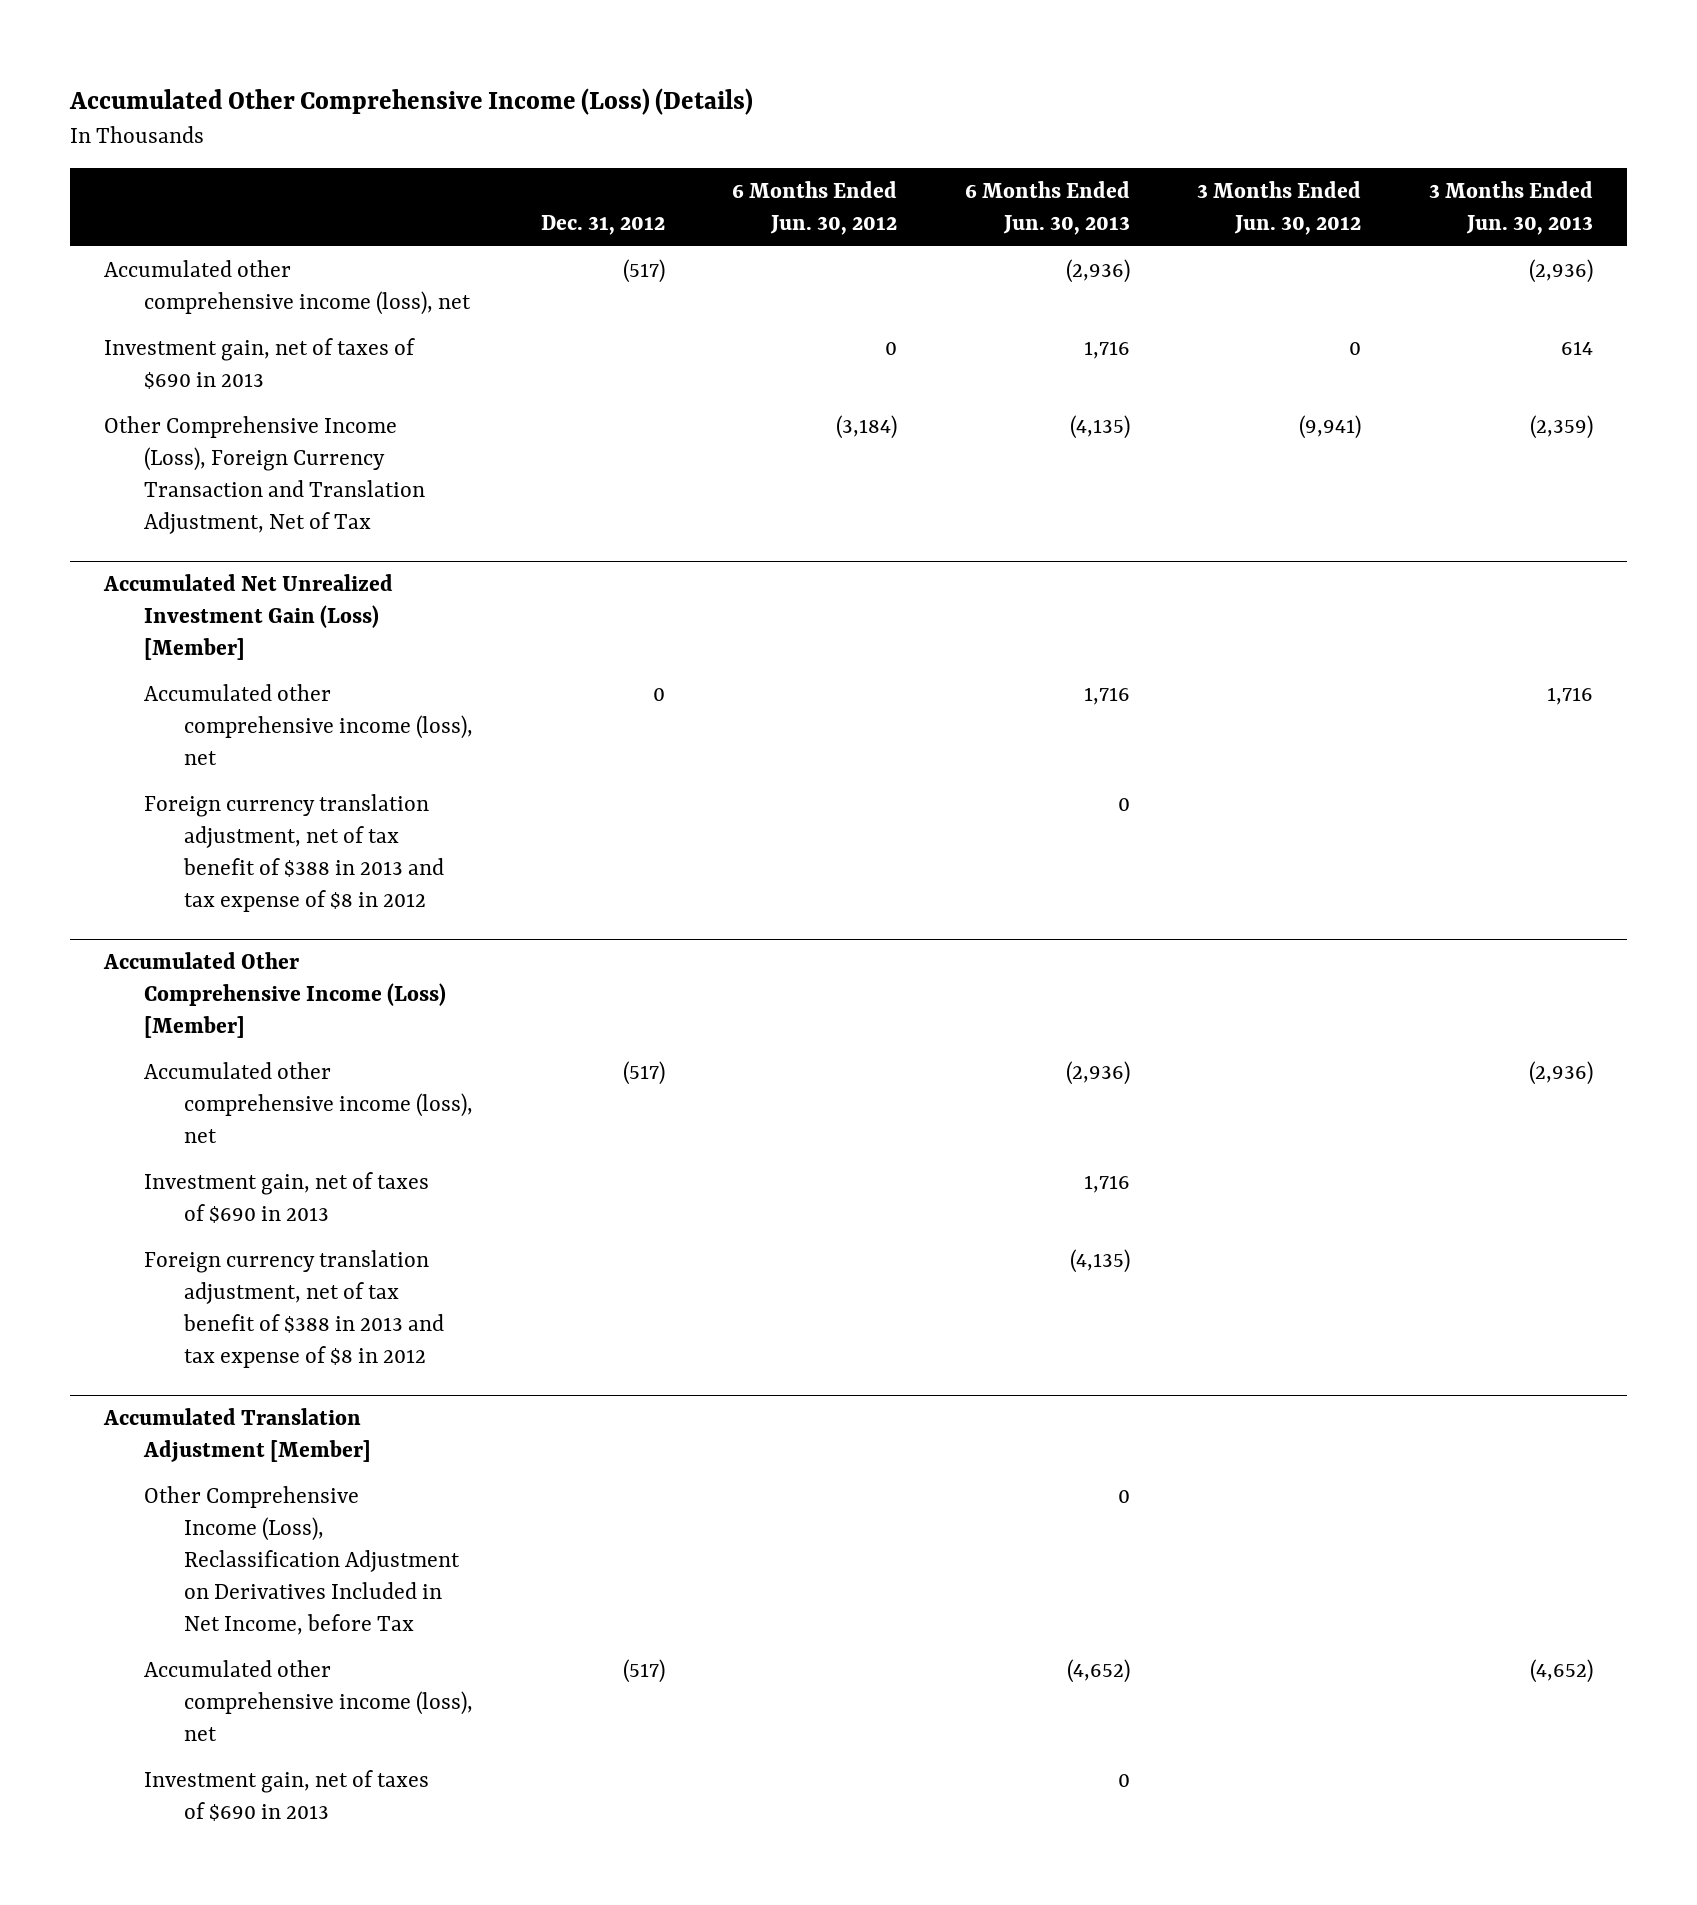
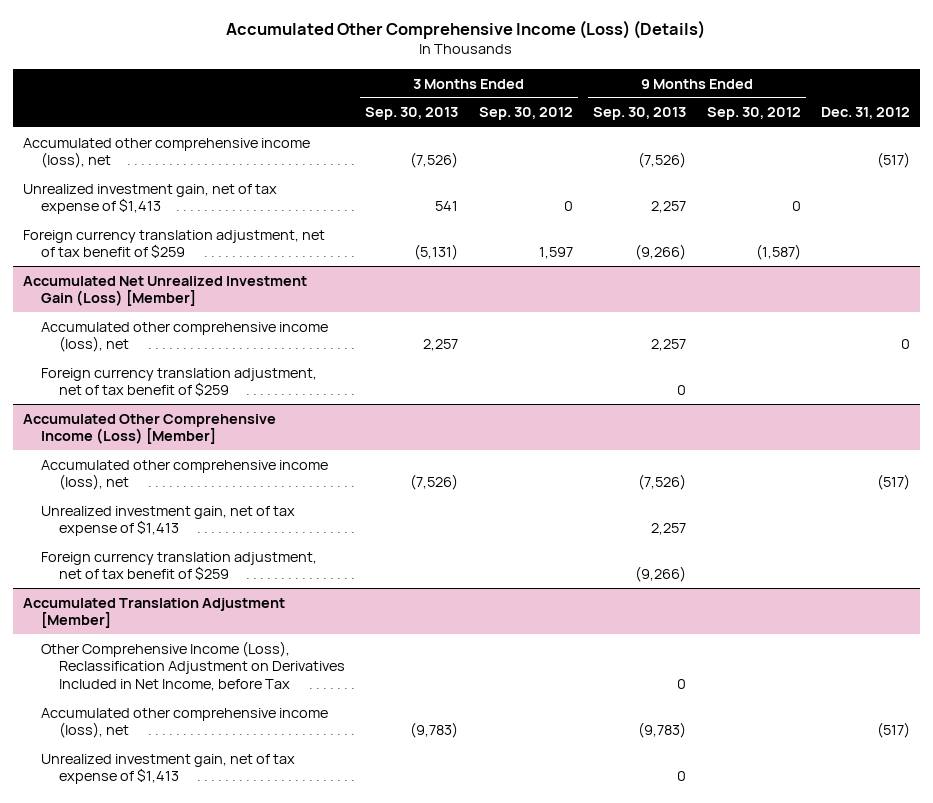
- | Dec. 31, 2012 | 6 Months Ended Jun. 30, 2012 | 6 Months Ended Jun. 30, 2013 | 3 Months Ended Jun. 30, 2012 | 3 Months Ended Jun. 30, 2013
+ | 3 Months Ended Sep. 30, 2013 | 3 Months Ended Sep. 30, 2012 | 9 Months Ended Sep. 30, 2013 | 9 Months Ended Sep. 30, 2012 | Dec. 31, 2012
- Investment gain, net of taxes of $690 in 2013 | | 0 | 1,716 | 0 | 614
- Other Comprehensive Income (Loss), Foreign Currency Transaction and Translation Adjustment, Net of Tax | | (3,184) | (4,135) | (9,941) | (2,359)
+ Unrealized investment gain, net of tax expense of $1,413 | 541 | 0 | 2,257 | 0 |
+ Foreign currency translation adjustment, net of tax benefit of $259 | (5,131) | 1,597 | (9,266) | (1,587) |
@ Accumulated Net Unrealized Investment Gain (Loss) [Member]
- Foreign currency translation adjustment, net of tax benefit of $388 in 2013 and tax expense of $8 in 2012 | | | 0 | |
+ Foreign currency translation adjustment, net of tax benefit of $259 | | | 0 | |
@ Accumulated Other Comprehensive Income (Loss) [Member]
- Investment gain, net of taxes of $690 in 2013 | | | 1,716 | |
- Foreign currency translation adjustment, net of tax benefit of $388 in 2013 and tax expense of $8 in 2012 | | | (4,135) | |
+ Unrealized investment gain, net of tax expense of $1,413 | | | 2,257 | |
+ Foreign currency translation adjustment, net of tax benefit of $259 | | | (9,266) | |
@ Accumulated Translation Adjustment [Member]
- Investment gain, net of taxes of $690 in 2013 | | | 0 | |
+ Unrealized investment gain, net of tax expense of $1,413 | | | 0 | |

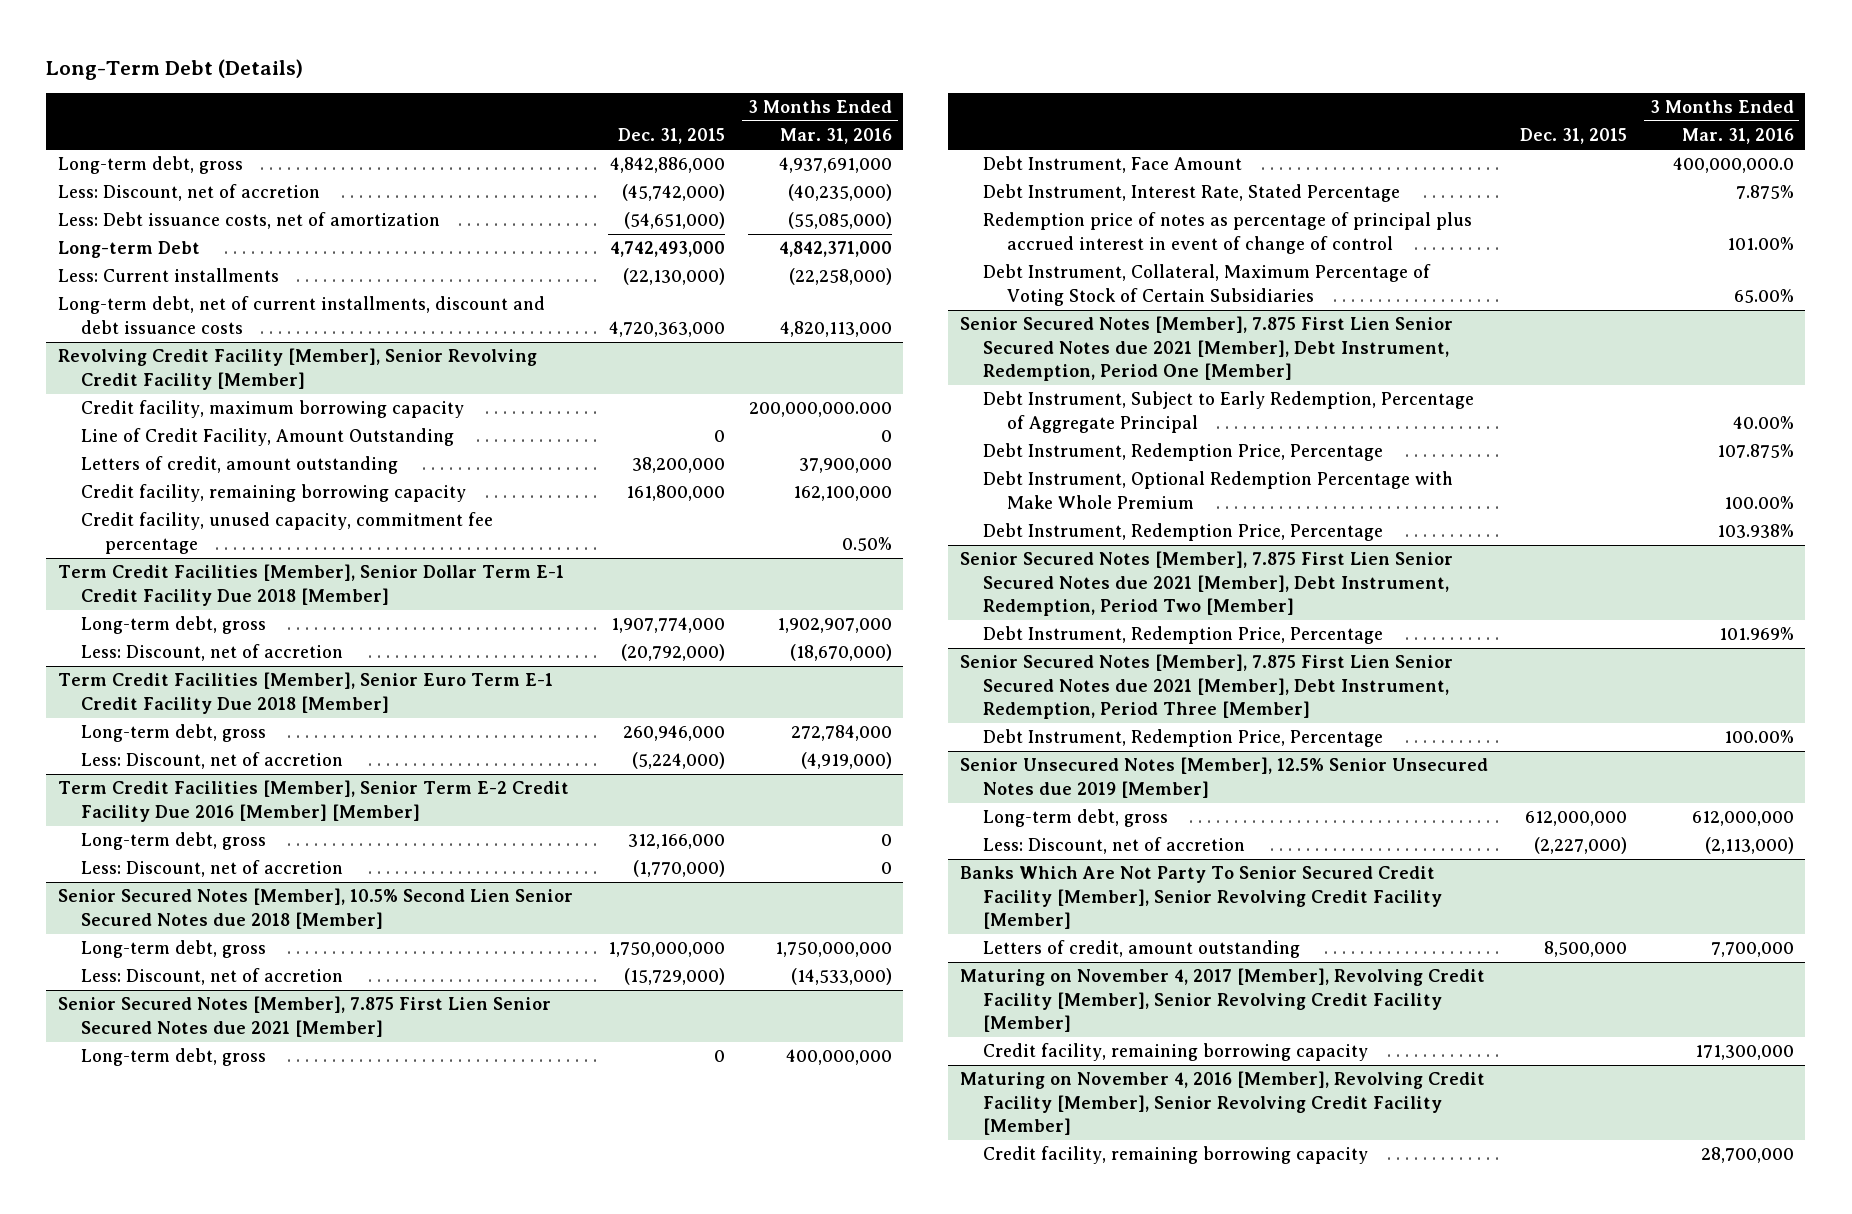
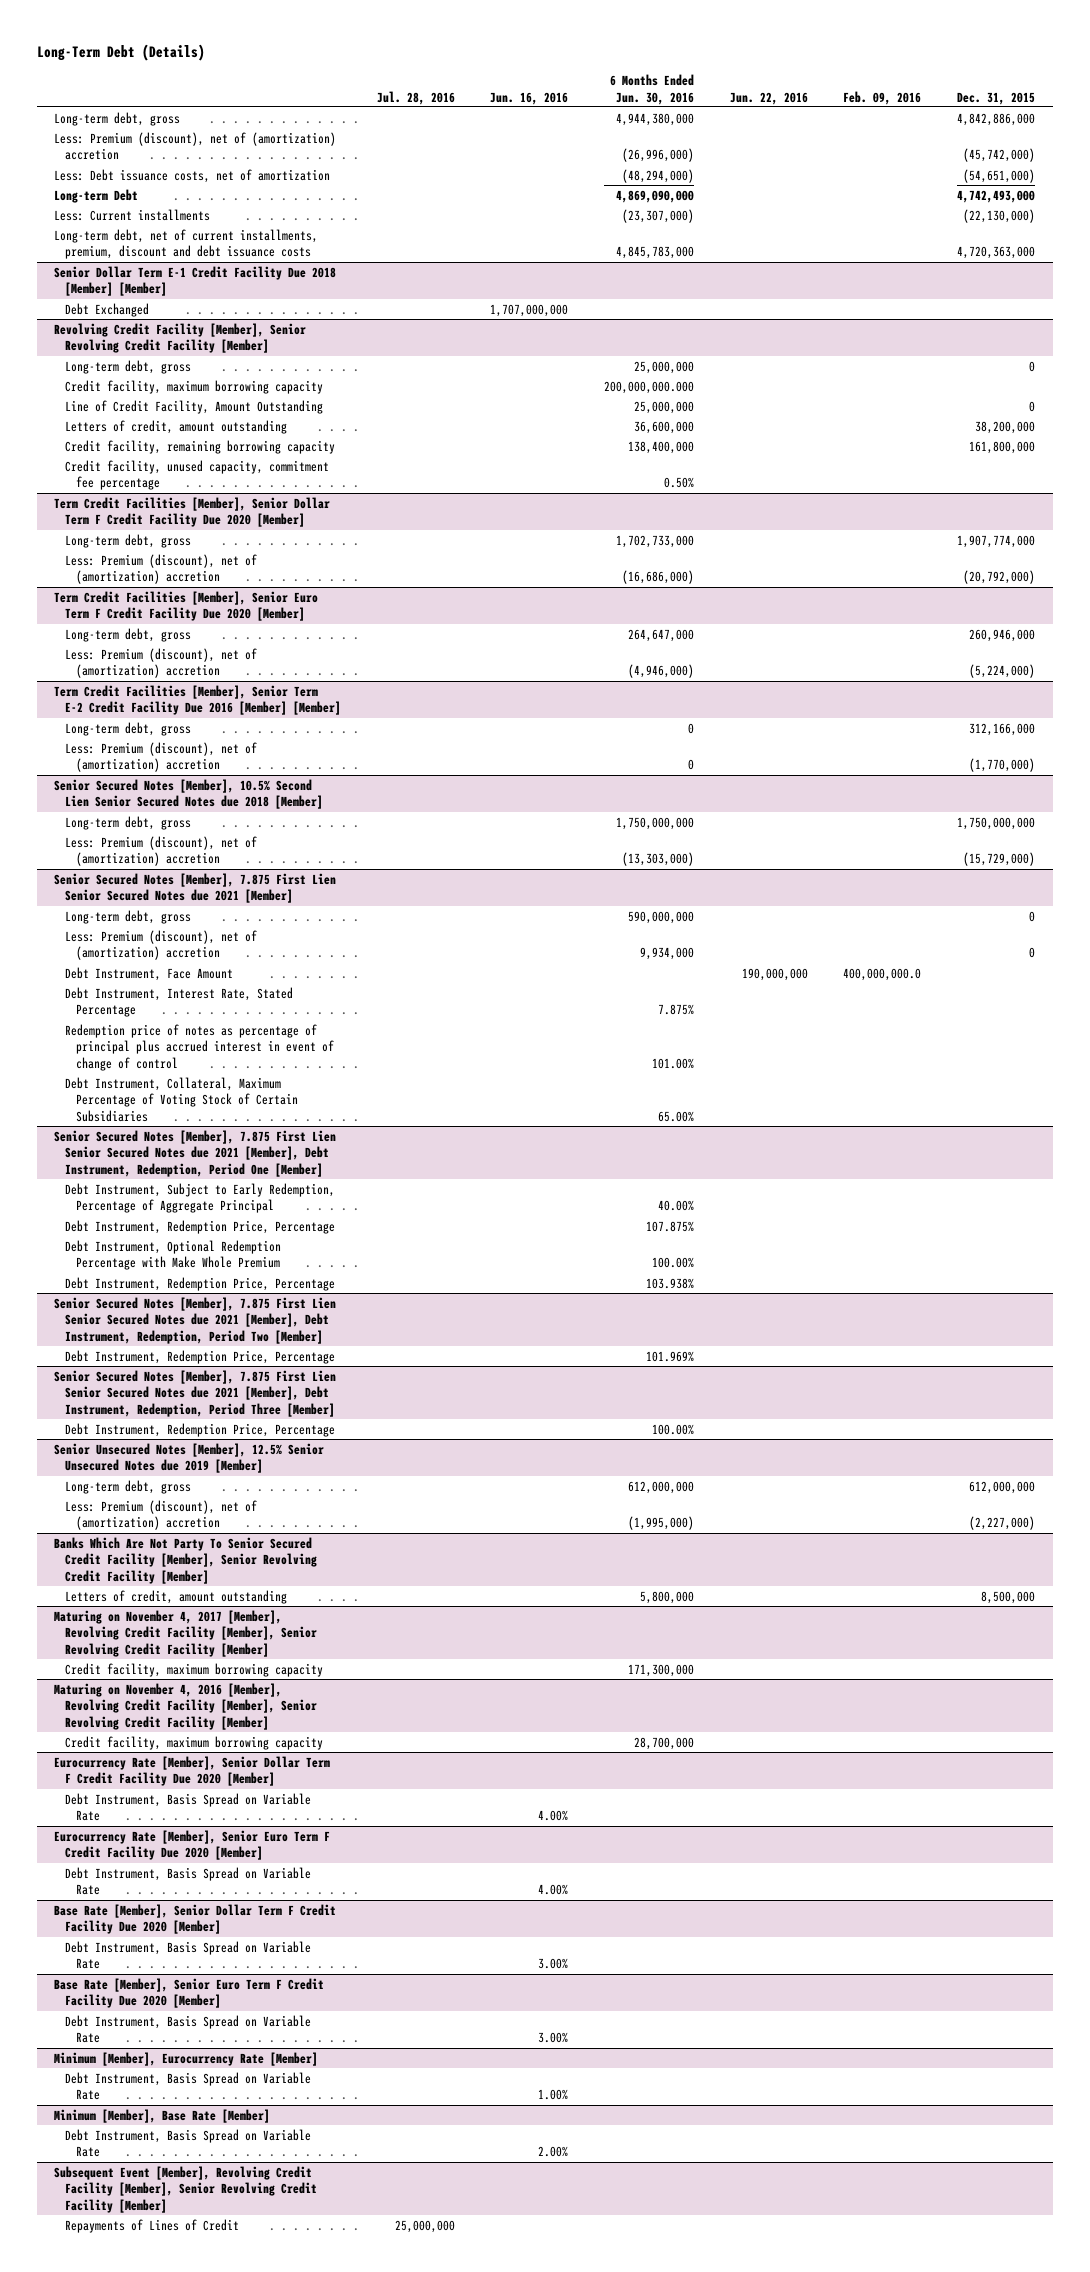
- | Dec. 31, 2015 | 3 Months Ended Mar. 31, 2016
+ | Jul. 28, 2016 | Jun. 16, 2016 | 6 Months Ended Jun. 30, 2016 | Jun. 22, 2016 | Feb. 09, 2016 | Dec. 31, 2015
- Less: Discount, net of accretion | (45,742,000) | (40,235,000)
+ Less: Premium (discount), net of (amortization) accretion | | | (26,996,000) | | | (45,742,000)
- Long-term debt, net of current installments, discount and debt issuance costs | 4,720,363,000 | 4,820,113,000
+ Long-term debt, net of current installments, premium, discount and debt issuance costs | | | 4,845,783,000 | | | 4,720,363,000
+ Senior Dollar Term E-1 Credit Facility Due 2018 [Member] [Member]
+ Debt Exchanged | | 1,707,000,000 | | | |
@ Revolving Credit Facility [Member], Senior Revolving Credit Facility [Member]
+ Long-term debt, gross | | | 25,000,000 | | | 0
- Term Credit Facilities [Member], Senior Dollar Term E-1 Credit Facility Due 2018 [Member]
+ Term Credit Facilities [Member], Senior Dollar Term F Credit Facility Due 2020 [Member]
- Less: Discount, net of accretion | (20,792,000) | (18,670,000)
- Term Credit Facilities [Member], Senior Euro Term E-1 Credit Facility Due 2018 [Member]
+ Less: Premium (discount), net of (amortization) accretion | | | (16,686,000) | | | (20,792,000)
+ Term Credit Facilities [Member], Senior Euro Term F Credit Facility Due 2020 [Member]
- Less: Discount, net of accretion | (5,224,000) | (4,919,000)
+ Less: Premium (discount), net of (amortization) accretion | | | (4,946,000) | | | (5,224,000)
@ Term Credit Facilities [Member], Senior Term E-2 Credit Facility Due 2016 [Member] [Member]
- Less: Discount, net of accretion | (1,770,000) | 0
+ Less: Premium (discount), net of (amortization) accretion | | | 0 | | | (1,770,000)
@ Senior Secured Notes [Member], 10.5% Second Lien Senior Secured Notes due 2018 [Member]
- Less: Discount, net of accretion | (15,729,000) | (14,533,000)
+ Less: Premium (discount), net of (amortization) accretion | | | (13,303,000) | | | (15,729,000)
@ Senior Secured Notes [Member], 7.875 First Lien Senior Secured Notes due 2021 [Member]
+ Less: Premium (discount), net of (amortization) accretion | | | 9,934,000 | | | 0
@ Senior Unsecured Notes [Member], 12.5% Senior Unsecured Notes due 2019 [Member]
- Less: Discount, net of accretion | (2,227,000) | (2,113,000)
+ Less: Premium (discount), net of (amortization) accretion | | | (1,995,000) | | | (2,227,000)
@ Maturing on November 4, 2017 [Member], Revolving Credit Facility [Member], Senior Revolving Credit Facility [Member]
- Credit facility, remaining borrowing capacity | | 171,300,000
+ Credit facility, maximum borrowing capacity | | | 171,300,000 | | |
@ Maturing on November 4, 2016 [Member], Revolving Credit Facility [Member], Senior Revolving Credit Facility [Member]
- Credit facility, remaining borrowing capacity | | 28,700,000
+ Credit facility, maximum borrowing capacity | | | 28,700,000 | | |
+ Eurocurrency Rate [Member], Senior Dollar Term F Credit Facility Due 2020 [Member]
+ Debt Instrument, Basis Spread on Variable Rate | | 4.00% | | | |
+ Eurocurrency Rate [Member], Senior Euro Term F Credit Facility Due 2020 [Member]
+ Debt Instrument, Basis Spread on Variable Rate | | 4.00% | | | |
+ Base Rate [Member], Senior Dollar Term F Credit Facility Due 2020 [Member]
+ Debt Instrument, Basis Spread on Variable Rate | | 3.00% | | | |
+ Base Rate [Member], Senior Euro Term F Credit Facility Due 2020 [Member]
+ Debt Instrument, Basis Spread on Variable Rate | | 3.00% | | | |
+ Minimum [Member], Eurocurrency Rate [Member]
+ Debt Instrument, Basis Spread on Variable Rate | | 1.00% | | | |
+ Minimum [Member], Base Rate [Member]
+ Debt Instrument, Basis Spread on Variable Rate | | 2.00% | | | |
+ Subsequent Event [Member], Revolving Credit Facility [Member], Senior Revolving Credit Facility [Member]
+ Repayments of Lines of Credit | 25,000,000 | | | | |

